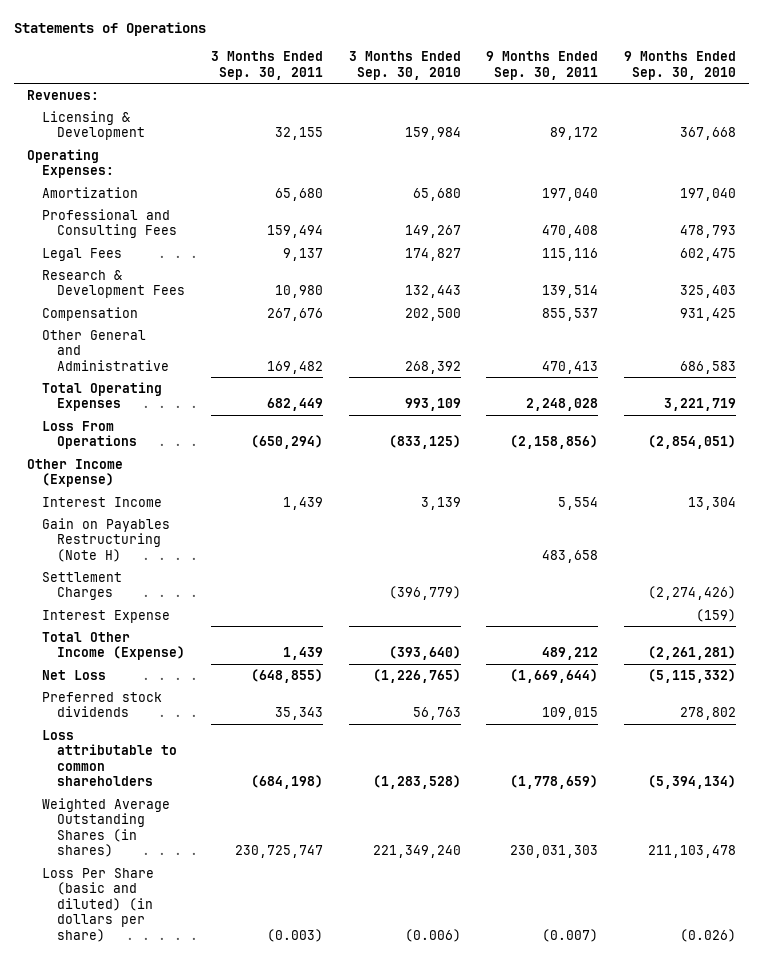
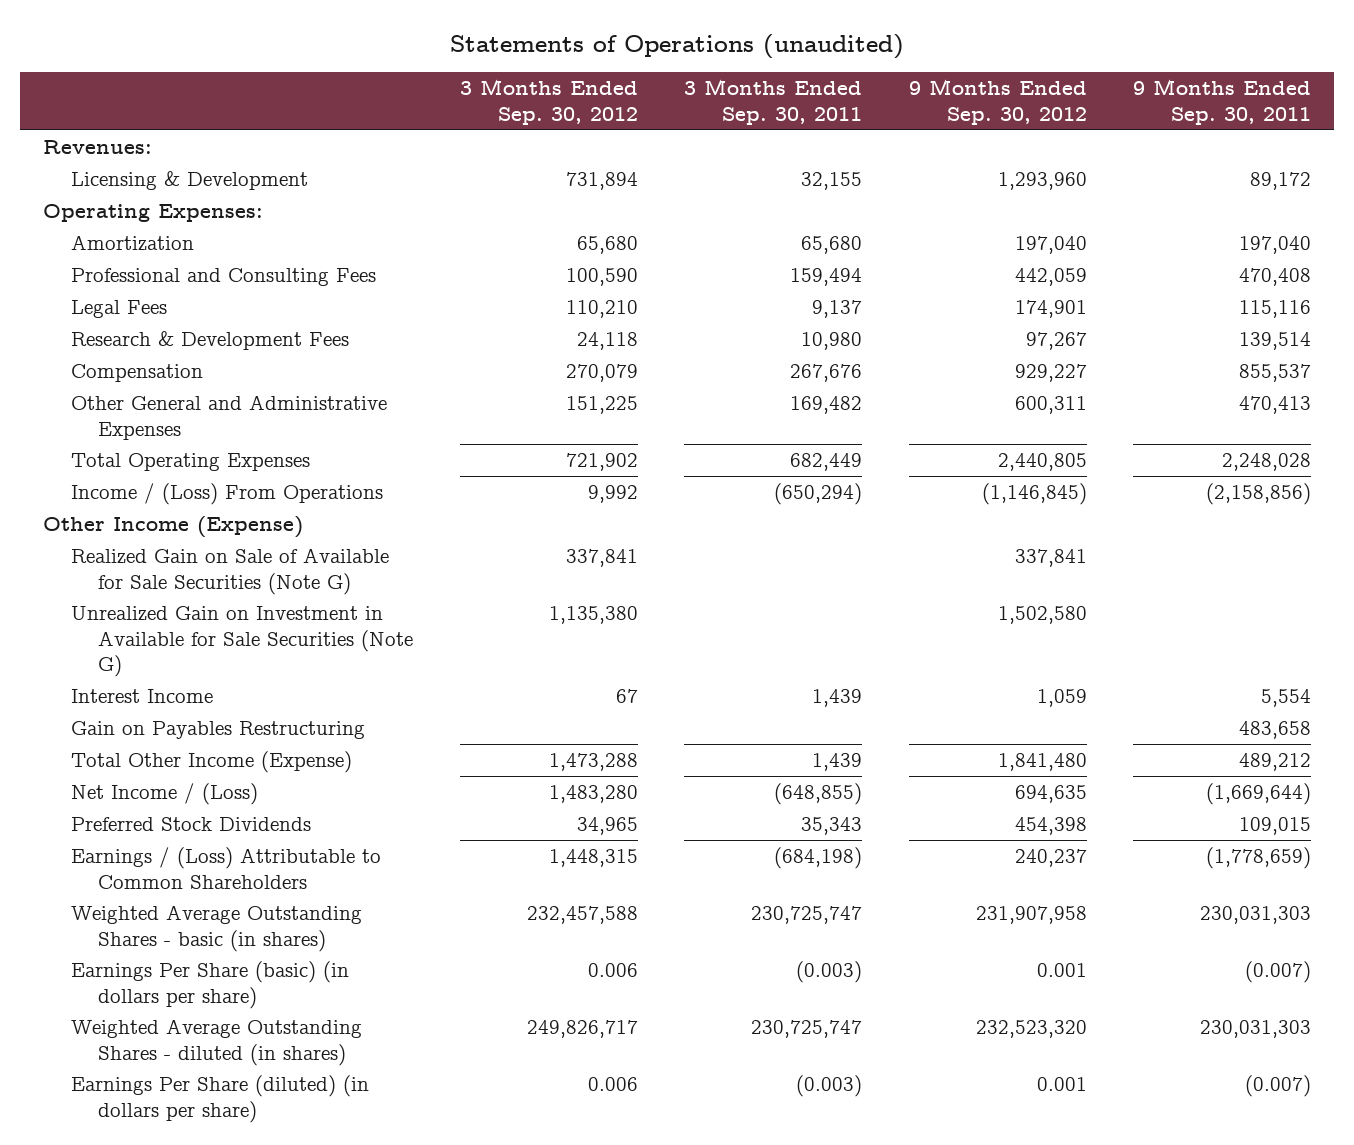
- Statements of Operations
+ Statements of Operations (unaudited)
- | 3 Months Ended Sep. 30, 2011 | 3 Months Ended Sep. 30, 2010 | 9 Months Ended Sep. 30, 2011 | 9 Months Ended Sep. 30, 2010
+ | 3 Months Ended Sep. 30, 2012 | 3 Months Ended Sep. 30, 2011 | 9 Months Ended Sep. 30, 2012 | 9 Months Ended Sep. 30, 2011
- Other General and Administrative | 169,482 | 268,392 | 470,413 | 686,583
+ Other General and Administrative Expenses | 151,225 | 169,482 | 600,311 | 470,413
- Loss From Operations | (650,294) | (833,125) | (2,158,856) | (2,854,051)
+ Income / (Loss) From Operations | 9,992 | (650,294) | (1,146,845) | (2,158,856)
+ Realized Gain on Sale of Available for Sale Securities (Note G) | 337,841 | | 337,841 |
+ Unrealized Gain on Investment in Available for Sale Securities (Note G) | 1,135,380 | | 1,502,580 |
- Gain on Payables Restructuring (Note H) | | | 483,658 |
- Settlement Charges | | (396,779) | | (2,274,426)
- Interest Expense | | | | (159)
+ Gain on Payables Restructuring | | | | 483,658
- Net Loss | (648,855) | (1,226,765) | (1,669,644) | (5,115,332)
- Preferred stock dividends | 35,343 | 56,763 | 109,015 | 278,802
- Loss attributable to common shareholders | (684,198) | (1,283,528) | (1,778,659) | (5,394,134)
- Weighted Average Outstanding Shares (in shares) | 230,725,747 | 221,349,240 | 230,031,303 | 211,103,478
- Loss Per Share (basic and diluted) (in dollars per share) | (0.003) | (0.006) | (0.007) | (0.026)
+ Net Income / (Loss) | 1,483,280 | (648,855) | 694,635 | (1,669,644)
+ Preferred Stock Dividends | 34,965 | 35,343 | 454,398 | 109,015
+ Earnings / (Loss) Attributable to Common Shareholders | 1,448,315 | (684,198) | 240,237 | (1,778,659)
+ Weighted Average Outstanding Shares - basic (in shares) | 232,457,588 | 230,725,747 | 231,907,958 | 230,031,303
+ Earnings Per Share (basic) (in dollars per share) | 0.006 | (0.003) | 0.001 | (0.007)
+ Weighted Average Outstanding Shares - diluted (in shares) | 249,826,717 | 230,725,747 | 232,523,320 | 230,031,303
+ Earnings Per Share (diluted) (in dollars per share) | 0.006 | (0.003) | 0.001 | (0.007)

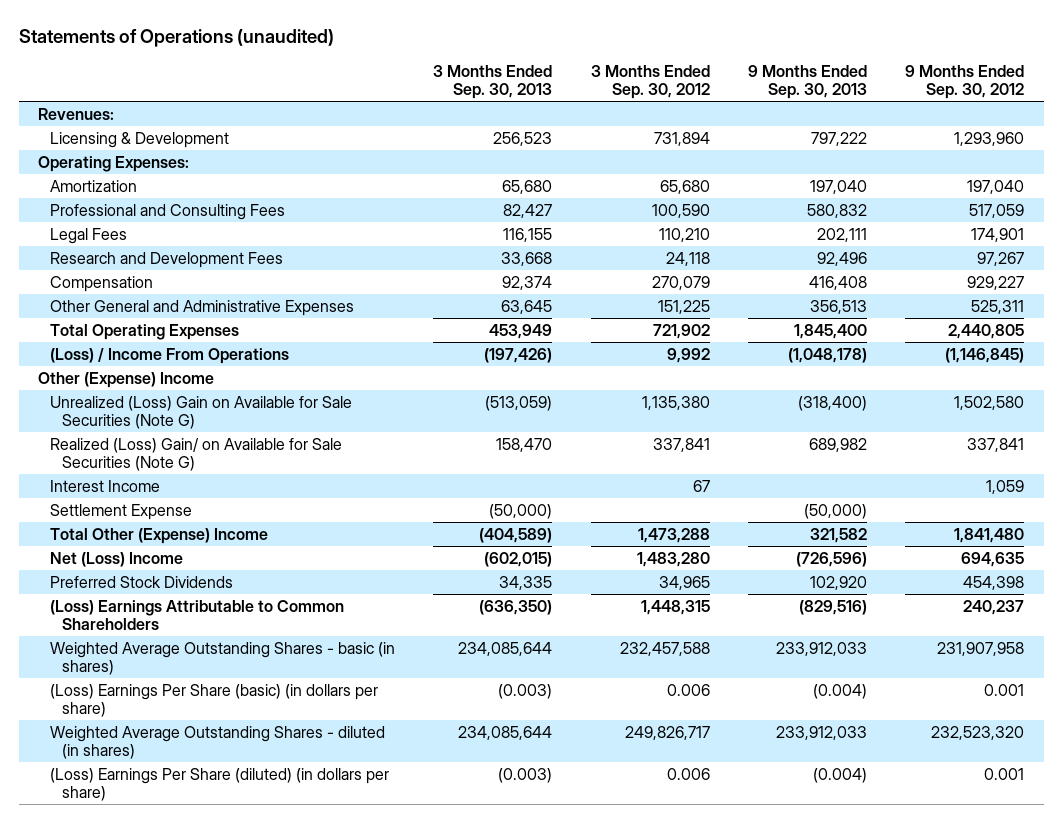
- | 3 Months Ended Sep. 30, 2012 | 3 Months Ended Sep. 30, 2011 | 9 Months Ended Sep. 30, 2012 | 9 Months Ended Sep. 30, 2011
+ | 3 Months Ended Sep. 30, 2013 | 3 Months Ended Sep. 30, 2012 | 9 Months Ended Sep. 30, 2013 | 9 Months Ended Sep. 30, 2012
- Professional and Consulting Fees | 100,590 | 159,494 | 442,059 | 470,408
+ Professional and Consulting Fees | 82,427 | 100,590 | 580,832 | 517,059
- Research & Development Fees | 24,118 | 10,980 | 97,267 | 139,514
+ Research and Development Fees | 33,668 | 24,118 | 92,496 | 97,267
- Other General and Administrative Expenses | 151,225 | 169,482 | 600,311 | 470,413
+ Other General and Administrative Expenses | 63,645 | 151,225 | 356,513 | 525,311
- Income / (Loss) From Operations | 9,992 | (650,294) | (1,146,845) | (2,158,856)
- Other Income (Expense)
- Realized Gain on Sale of Available for Sale Securities (Note G) | 337,841 | | 337,841 |
- Unrealized Gain on Investment in Available for Sale Securities (Note G) | 1,135,380 | | 1,502,580 |
+ (Loss) / Income From Operations | (197,426) | 9,992 | (1,048,178) | (1,146,845)
+ Other (Expense) Income
+ Unrealized (Loss) Gain on Available for Sale Securities (Note G) | (513,059) | 1,135,380 | (318,400) | 1,502,580
+ Realized (Loss) Gain/ on Available for Sale Securities (Note G) | 158,470 | 337,841 | 689,982 | 337,841
- Gain on Payables Restructuring | | | | 483,658
- Total Other Income (Expense) | 1,473,288 | 1,439 | 1,841,480 | 489,212
- Net Income / (Loss) | 1,483,280 | (648,855) | 694,635 | (1,669,644)
+ Settlement Expense | (50,000) | | (50,000) |
+ Total Other (Expense) Income | (404,589) | 1,473,288 | 321,582 | 1,841,480
+ Net (Loss) Income | (602,015) | 1,483,280 | (726,596) | 694,635
- Earnings / (Loss) Attributable to Common Shareholders | 1,448,315 | (684,198) | 240,237 | (1,778,659)
+ (Loss) Earnings Attributable to Common Shareholders | (636,350) | 1,448,315 | (829,516) | 240,237
- Earnings Per Share (basic) (in dollars per share) | 0.006 | (0.003) | 0.001 | (0.007)
+ (Loss) Earnings Per Share (basic) (in dollars per share) | (0.003) | 0.006 | (0.004) | 0.001
- Earnings Per Share (diluted) (in dollars per share) | 0.006 | (0.003) | 0.001 | (0.007)
+ (Loss) Earnings Per Share (diluted) (in dollars per share) | (0.003) | 0.006 | (0.004) | 0.001

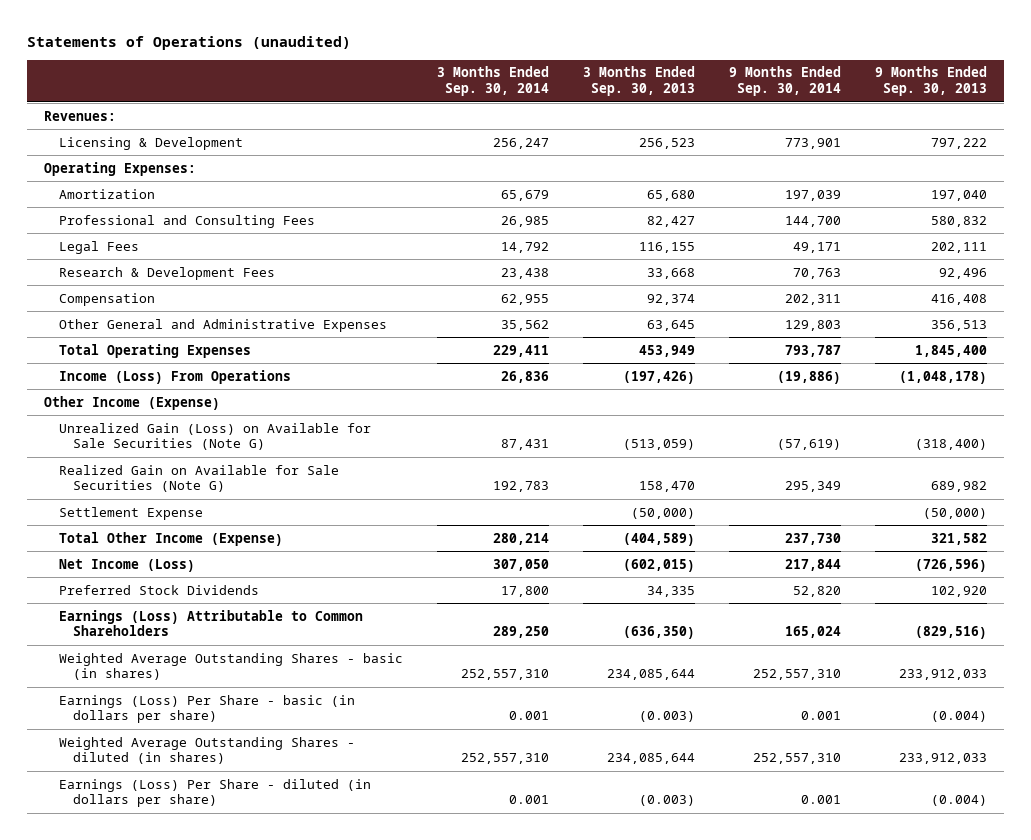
- | 3 Months Ended Sep. 30, 2013 | 3 Months Ended Sep. 30, 2012 | 9 Months Ended Sep. 30, 2013 | 9 Months Ended Sep. 30, 2012
+ | 3 Months Ended Sep. 30, 2014 | 3 Months Ended Sep. 30, 2013 | 9 Months Ended Sep. 30, 2014 | 9 Months Ended Sep. 30, 2013
- Research and Development Fees | 33,668 | 24,118 | 92,496 | 97,267
+ Research & Development Fees | 23,438 | 33,668 | 70,763 | 92,496
- (Loss) / Income From Operations | (197,426) | 9,992 | (1,048,178) | (1,146,845)
- Other (Expense) Income
- Unrealized (Loss) Gain on Available for Sale Securities (Note G) | (513,059) | 1,135,380 | (318,400) | 1,502,580
- Realized (Loss) Gain/ on Available for Sale Securities (Note G) | 158,470 | 337,841 | 689,982 | 337,841
- Interest Income | | 67 | | 1,059
+ Income (Loss) From Operations | 26,836 | (197,426) | (19,886) | (1,048,178)
+ Other Income (Expense)
+ Unrealized Gain (Loss) on Available for Sale Securities (Note G) | 87,431 | (513,059) | (57,619) | (318,400)
+ Realized Gain on Available for Sale Securities (Note G) | 192,783 | 158,470 | 295,349 | 689,982
- Total Other (Expense) Income | (404,589) | 1,473,288 | 321,582 | 1,841,480
- Net (Loss) Income | (602,015) | 1,483,280 | (726,596) | 694,635
+ Total Other Income (Expense) | 280,214 | (404,589) | 237,730 | 321,582
+ Net Income (Loss) | 307,050 | (602,015) | 217,844 | (726,596)
- (Loss) Earnings Attributable to Common Shareholders | (636,350) | 1,448,315 | (829,516) | 240,237
+ Earnings (Loss) Attributable to Common Shareholders | 289,250 | (636,350) | 165,024 | (829,516)
- (Loss) Earnings Per Share (basic) (in dollars per share) | (0.003) | 0.006 | (0.004) | 0.001
+ Earnings (Loss) Per Share - basic (in dollars per share) | 0.001 | (0.003) | 0.001 | (0.004)
- (Loss) Earnings Per Share (diluted) (in dollars per share) | (0.003) | 0.006 | (0.004) | 0.001
+ Earnings (Loss) Per Share - diluted (in dollars per share) | 0.001 | (0.003) | 0.001 | (0.004)

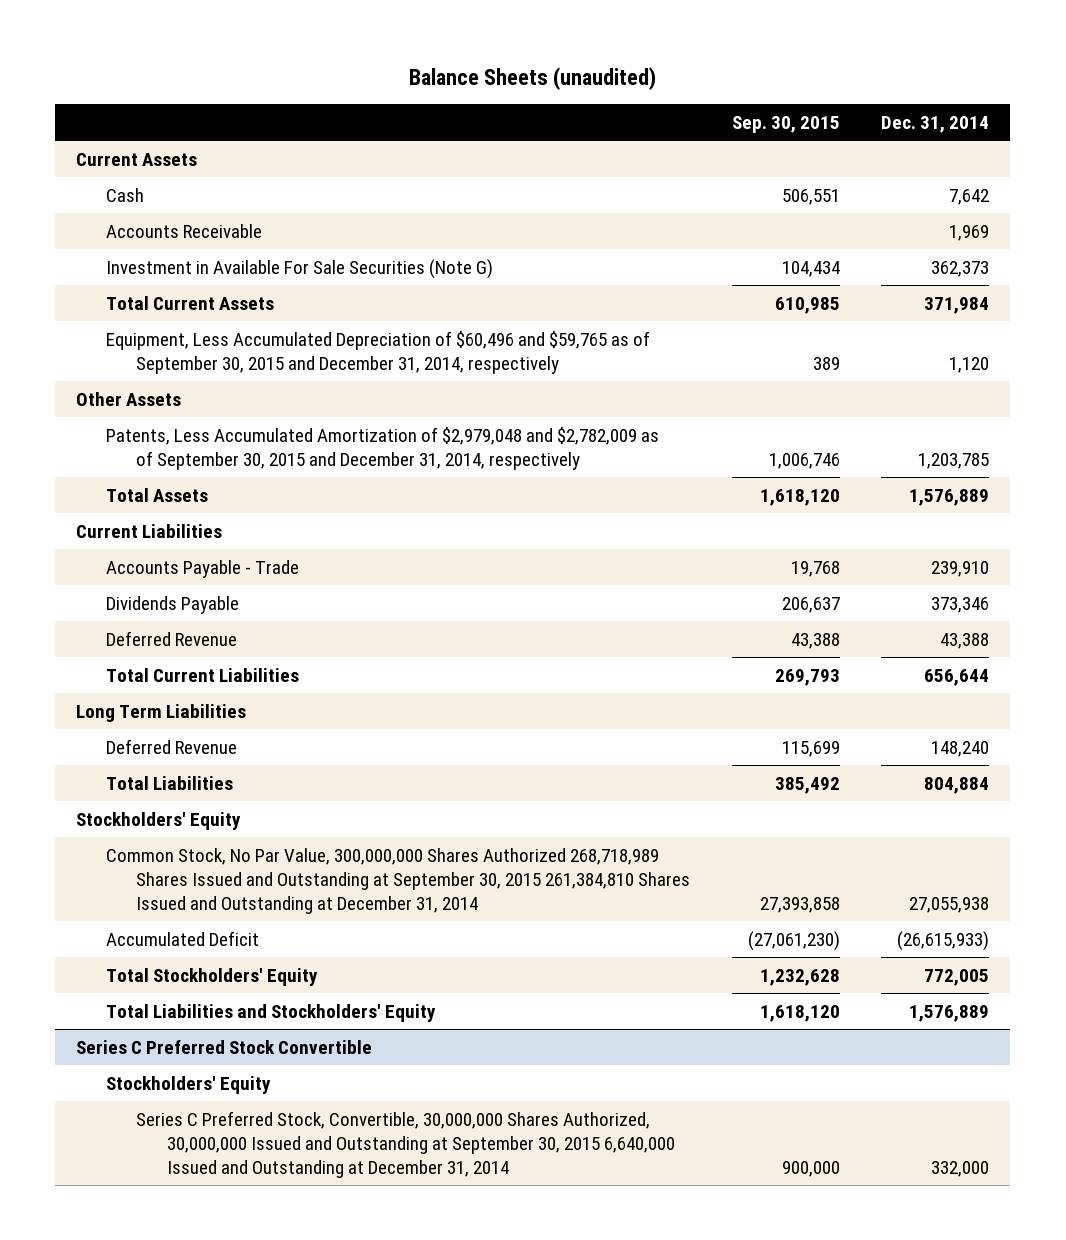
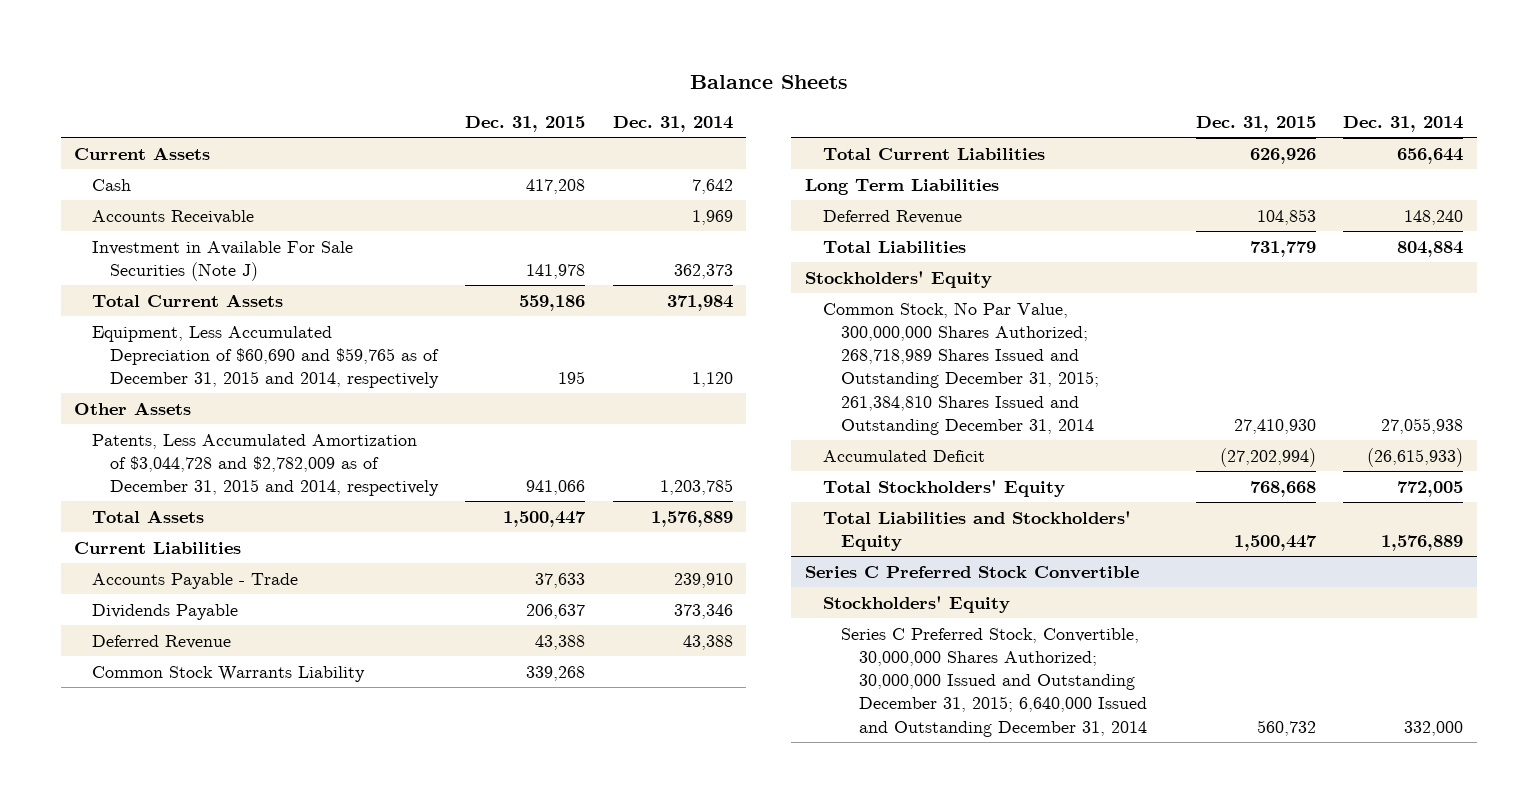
- Balance Sheets (unaudited)
+ Balance Sheets
- | Sep. 30, 2015 | Dec. 31, 2014
+ | Dec. 31, 2015 | Dec. 31, 2014
- Investment in Available For Sale Securities (Note G) | 104,434 | 362,373
+ Investment in Available For Sale Securities (Note J) | 141,978 | 362,373
- Equipment, Less Accumulated Depreciation of $60,496 and $59,765 as of September 30, 2015 and December 31, 2014, respectively | 389 | 1,120
+ Equipment, Less Accumulated Depreciation of $60,690 and $59,765 as of December 31, 2015 and 2014, respectively | 195 | 1,120
- Patents, Less Accumulated Amortization of $2,979,048 and $2,782,009 as of September 30, 2015 and December 31, 2014, respectively | 1,006,746 | 1,203,785
+ Patents, Less Accumulated Amortization of $3,044,728 and $2,782,009 as of December 31, 2015 and 2014, respectively | 941,066 | 1,203,785
+ Common Stock Warrants Liability | 339,268 |
- Common Stock, No Par Value, 300,000,000 Shares Authorized 268,718,989 Shares Issued and Outstanding at September 30, 2015 261,384,810 Shares Issued and Outstanding at December 31, 2014 | 27,393,858 | 27,055,938
+ Common Stock, No Par Value, 300,000,000 Shares Authorized; 268,718,989 Shares Issued and Outstanding December 31, 2015; 261,384,810 Shares Issued and Outstanding December 31, 2014 | 27,410,930 | 27,055,938
@ Series C Preferred Stock Convertible
- Series C Preferred Stock, Convertible, 30,000,000 Shares Authorized, 30,000,000 Issued and Outstanding at September 30, 2015 6,640,000 Issued and Outstanding at December 31, 2014 | 900,000 | 332,000
+ Series C Preferred Stock, Convertible, 30,000,000 Shares Authorized; 30,000,000 Issued and Outstanding December 31, 2015; 6,640,000 Issued and Outstanding December 31, 2014 | 560,732 | 332,000

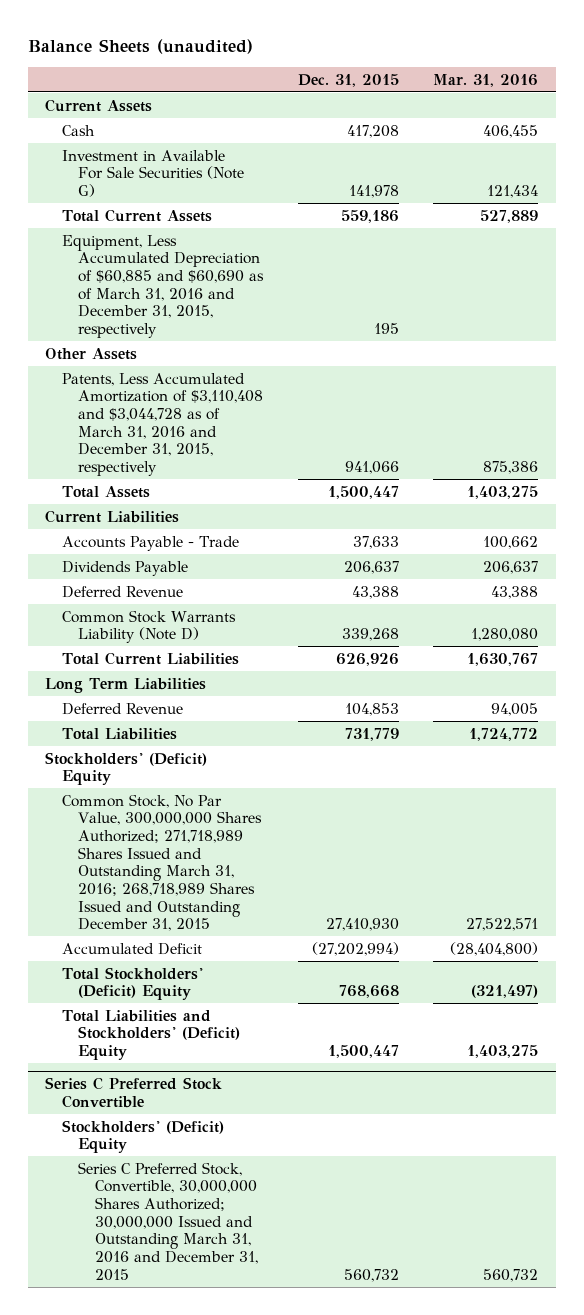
- Balance Sheets
+ Balance Sheets (unaudited)
- | Dec. 31, 2015 | Dec. 31, 2014
+ | Dec. 31, 2015 | Mar. 31, 2016
- Accounts Receivable | | 1,969
- Investment in Available For Sale Securities (Note J) | 141,978 | 362,373
+ Investment in Available For Sale Securities (Note G) | 141,978 | 121,434
- Equipment, Less Accumulated Depreciation of $60,690 and $59,765 as of December 31, 2015 and 2014, respectively | 195 | 1,120
+ Equipment, Less Accumulated Depreciation of $60,885 and $60,690 as of March 31, 2016 and December 31, 2015, respectively | 195 |
- Patents, Less Accumulated Amortization of $3,044,728 and $2,782,009 as of December 31, 2015 and 2014, respectively | 941,066 | 1,203,785
+ Patents, Less Accumulated Amortization of $3,110,408 and $3,044,728 as of March 31, 2016 and December 31, 2015, respectively | 941,066 | 875,386
- Common Stock Warrants Liability | 339,268 |
+ Common Stock Warrants Liability (Note D) | 339,268 | 1,280,080
- Stockholders' Equity
- Common Stock, No Par Value, 300,000,000 Shares Authorized; 268,718,989 Shares Issued and Outstanding December 31, 2015; 261,384,810 Shares Issued and Outstanding December 31, 2014 | 27,410,930 | 27,055,938
+ Stockholders' (Deficit) Equity
+ Common Stock, No Par Value, 300,000,000 Shares Authorized; 271,718,989 Shares Issued and Outstanding March 31, 2016; 268,718,989 Shares Issued and Outstanding December 31, 2015 | 27,410,930 | 27,522,571
- Total Stockholders' Equity | 768,668 | 772,005
- Total Liabilities and Stockholders' Equity | 1,500,447 | 1,576,889
+ Total Stockholders' (Deficit) Equity | 768,668 | (321,497)
+ Total Liabilities and Stockholders' (Deficit) Equity | 1,500,447 | 1,403,275
@ Series C Preferred Stock Convertible
- Stockholders' Equity
- Series C Preferred Stock, Convertible, 30,000,000 Shares Authorized; 30,000,000 Issued and Outstanding December 31, 2015; 6,640,000 Issued and Outstanding December 31, 2014 | 560,732 | 332,000
+ Stockholders' (Deficit) Equity
+ Series C Preferred Stock, Convertible, 30,000,000 Shares Authorized; 30,000,000 Issued and Outstanding March 31, 2016 and December 31, 2015 | 560,732 | 560,732

